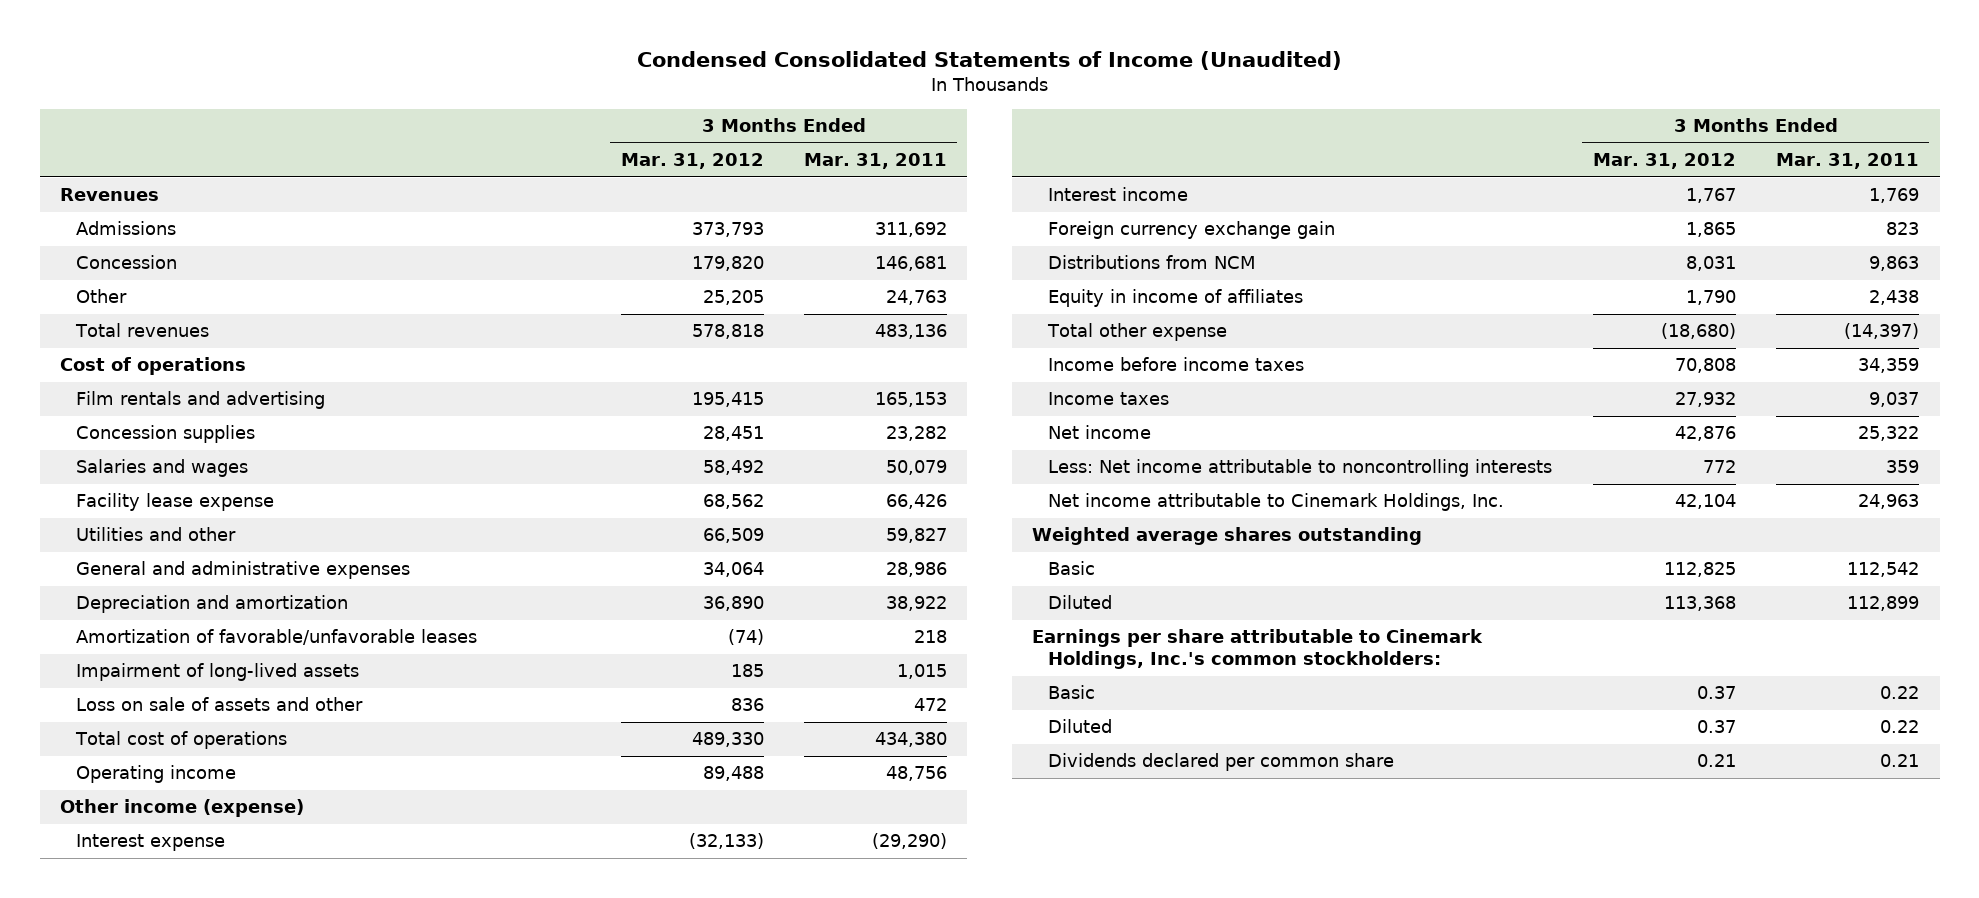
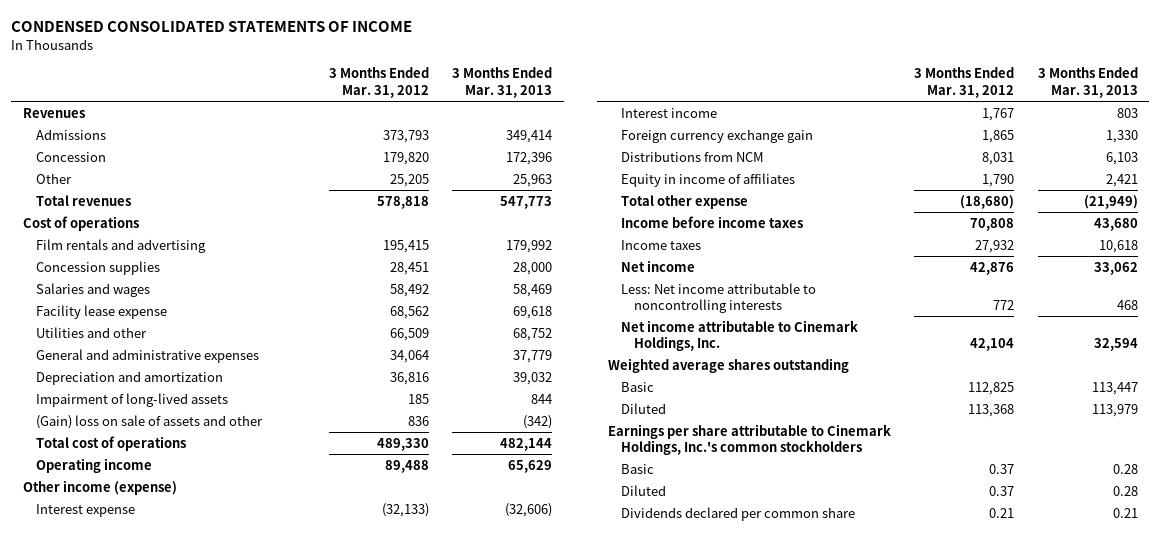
- Condensed Consolidated Statements of Income (Unaudited)
+ CONDENSED CONSOLIDATED STATEMENTS OF INCOME
- | 3 Months Ended Mar. 31, 2012 | 3 Months Ended Mar. 31, 2011
+ | 3 Months Ended Mar. 31, 2012 | 3 Months Ended Mar. 31, 2013
- Depreciation and amortization | 36,890 | 38,922
- Amortization of favorable/unfavorable leases | (74) | 218
+ Depreciation and amortization | 36,816 | 39,032
- Loss on sale of assets and other | 836 | 472
+ (Gain) loss on sale of assets and other | 836 | (342)
- Earnings per share attributable to Cinemark Holdings, Inc.'s common stockholders:
+ Earnings per share attributable to Cinemark Holdings, Inc.'s common stockholders

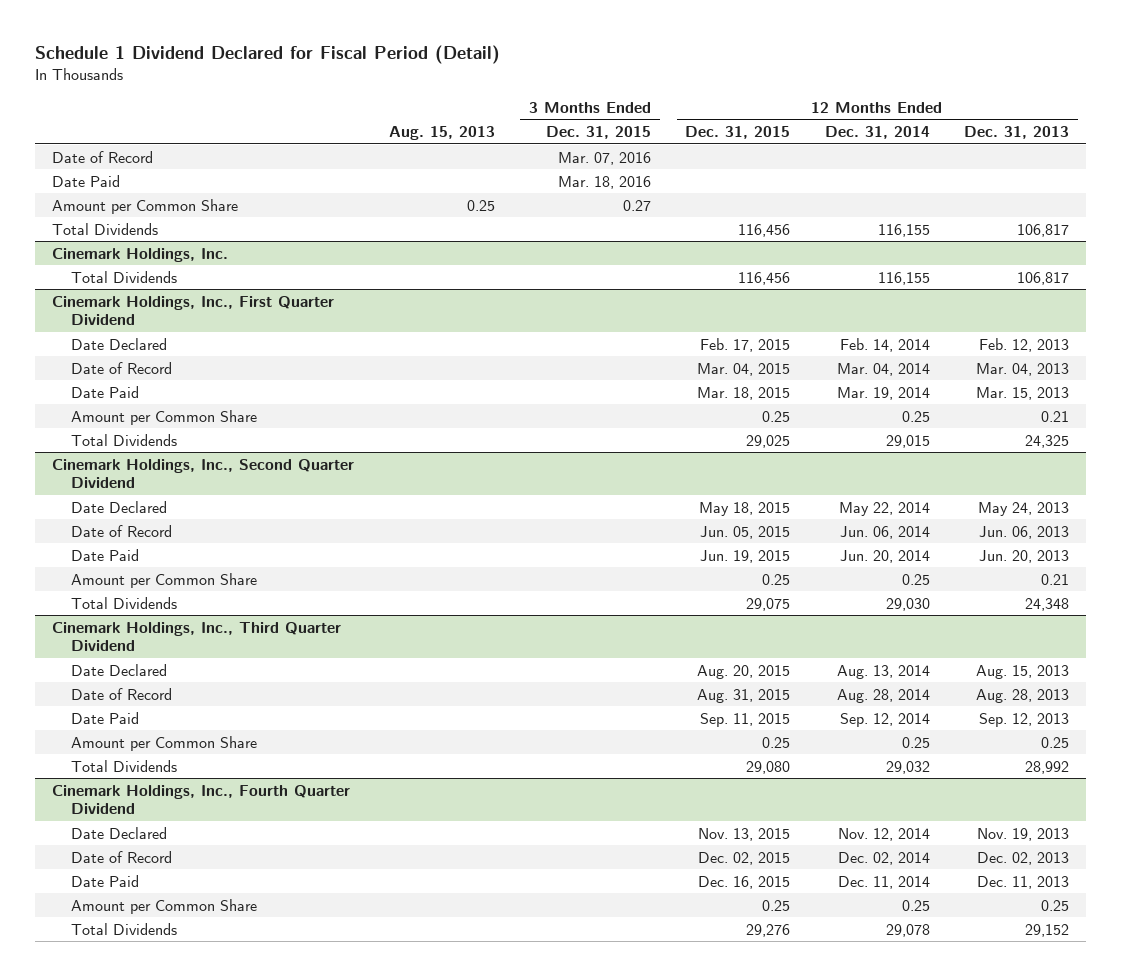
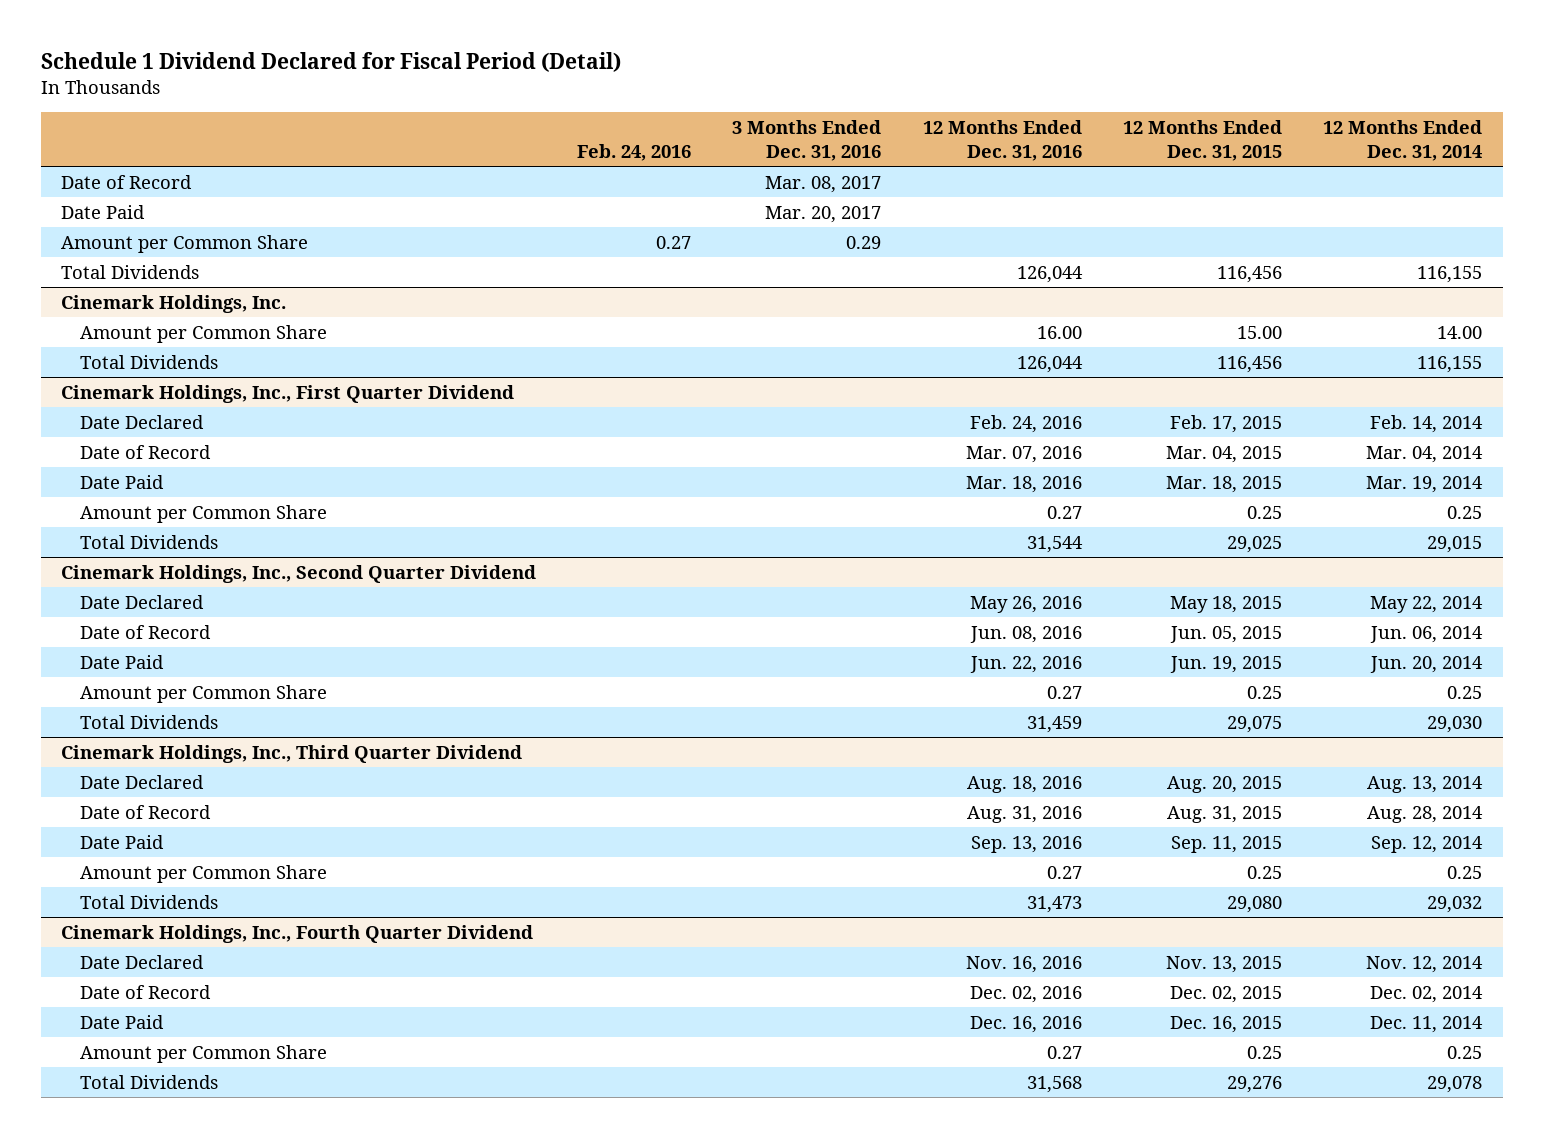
- | Aug. 15, 2013 | 3 Months Ended Dec. 31, 2015 | 12 Months Ended Dec. 31, 2015 | 12 Months Ended Dec. 31, 2014 | 12 Months Ended Dec. 31, 2013
+ | Feb. 24, 2016 | 3 Months Ended Dec. 31, 2016 | 12 Months Ended Dec. 31, 2016 | 12 Months Ended Dec. 31, 2015 | 12 Months Ended Dec. 31, 2014
@ Cinemark Holdings, Inc.
+ Amount per Common Share | | | 16.00 | 15.00 | 14.00

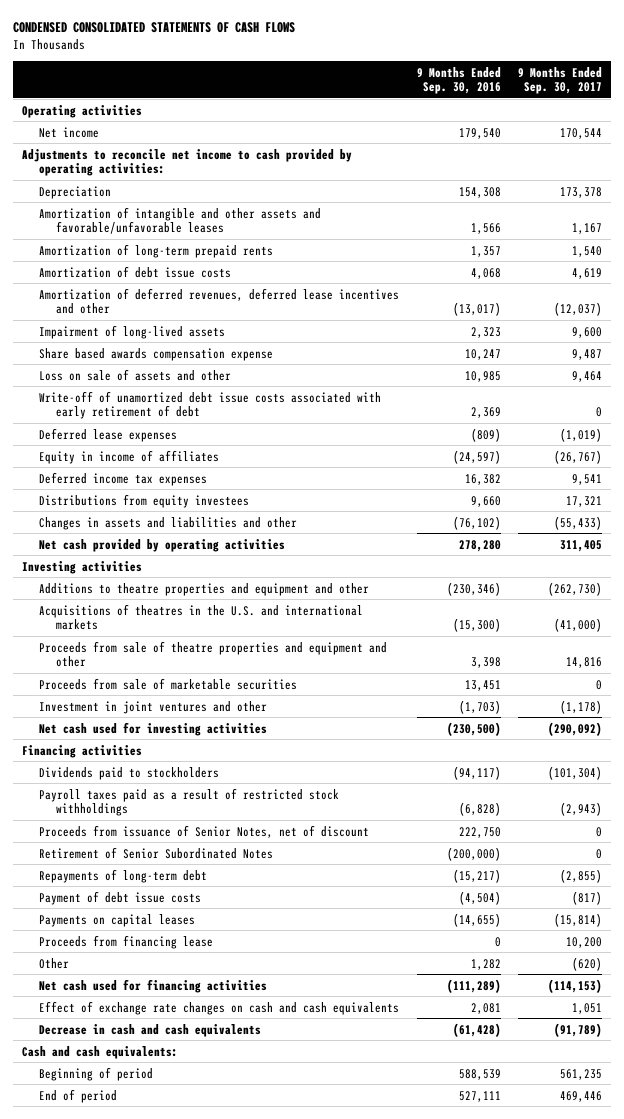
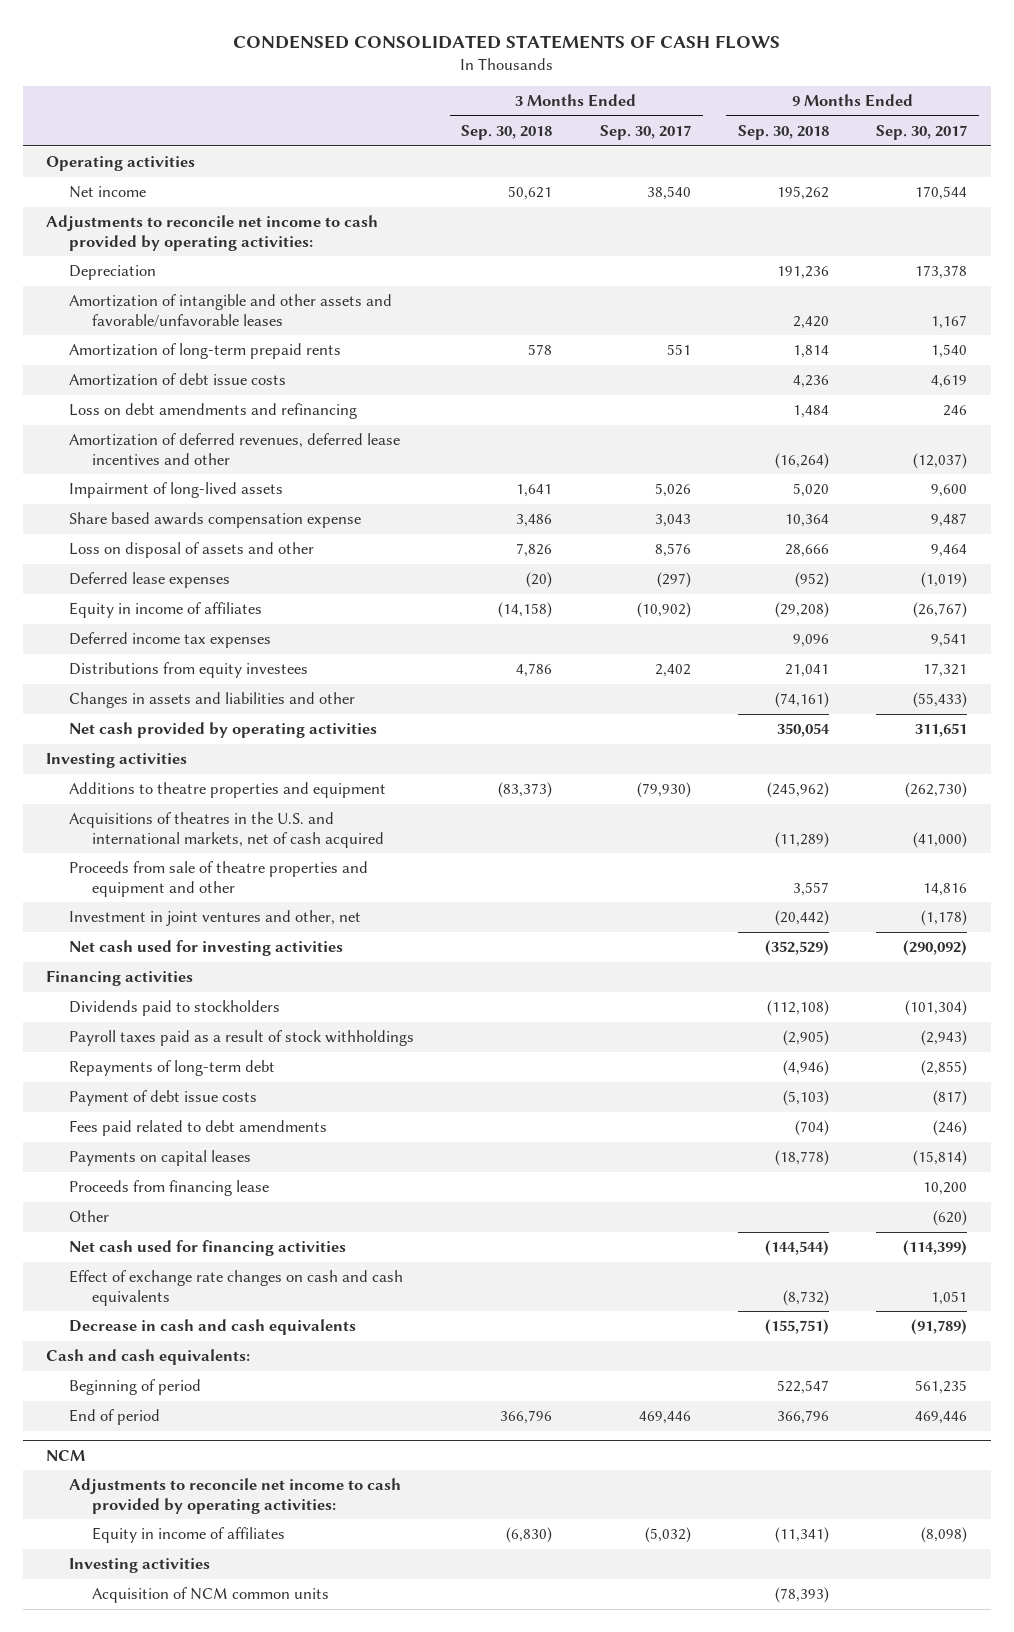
- | 9 Months Ended Sep. 30, 2016 | 9 Months Ended Sep. 30, 2017
+ | 3 Months Ended Sep. 30, 2018 | 3 Months Ended Sep. 30, 2017 | 9 Months Ended Sep. 30, 2018 | 9 Months Ended Sep. 30, 2017
+ Loss on debt amendments and refinancing | | | 1,484 | 246
- Loss on sale of assets and other | 10,985 | 9,464
- Write-off of unamortized debt issue costs associated with early retirement of debt | 2,369 | 0
+ Loss on disposal of assets and other | 7,826 | 8,576 | 28,666 | 9,464
- Net cash provided by operating activities | 278,280 | 311,405
+ Net cash provided by operating activities | | | 350,054 | 311,651
- Additions to theatre properties and equipment and other | (230,346) | (262,730)
- Acquisitions of theatres in the U.S. and international markets | (15,300) | (41,000)
+ Additions to theatre properties and equipment | (83,373) | (79,930) | (245,962) | (262,730)
+ Acquisitions of theatres in the U.S. and international markets, net of cash acquired | | | (11,289) | (41,000)
- Proceeds from sale of marketable securities | 13,451 | 0
- Investment in joint ventures and other | (1,703) | (1,178)
+ Investment in joint ventures and other, net | | | (20,442) | (1,178)
- Payroll taxes paid as a result of restricted stock withholdings | (6,828) | (2,943)
- Proceeds from issuance of Senior Notes, net of discount | 222,750 | 0
- Retirement of Senior Subordinated Notes | (200,000) | 0
+ Payroll taxes paid as a result of stock withholdings | | | (2,905) | (2,943)
+ Fees paid related to debt amendments | | | (704) | (246)
- Net cash used for financing activities | (111,289) | (114,153)
+ Net cash used for financing activities | | | (144,544) | (114,399)
+ NCM
+ Adjustments to reconcile net income to cash provided by operating activities:
+ Equity in income of affiliates | (6,830) | (5,032) | (11,341) | (8,098)
+ Investing activities
+ Acquisition of NCM common units | | | (78,393) |

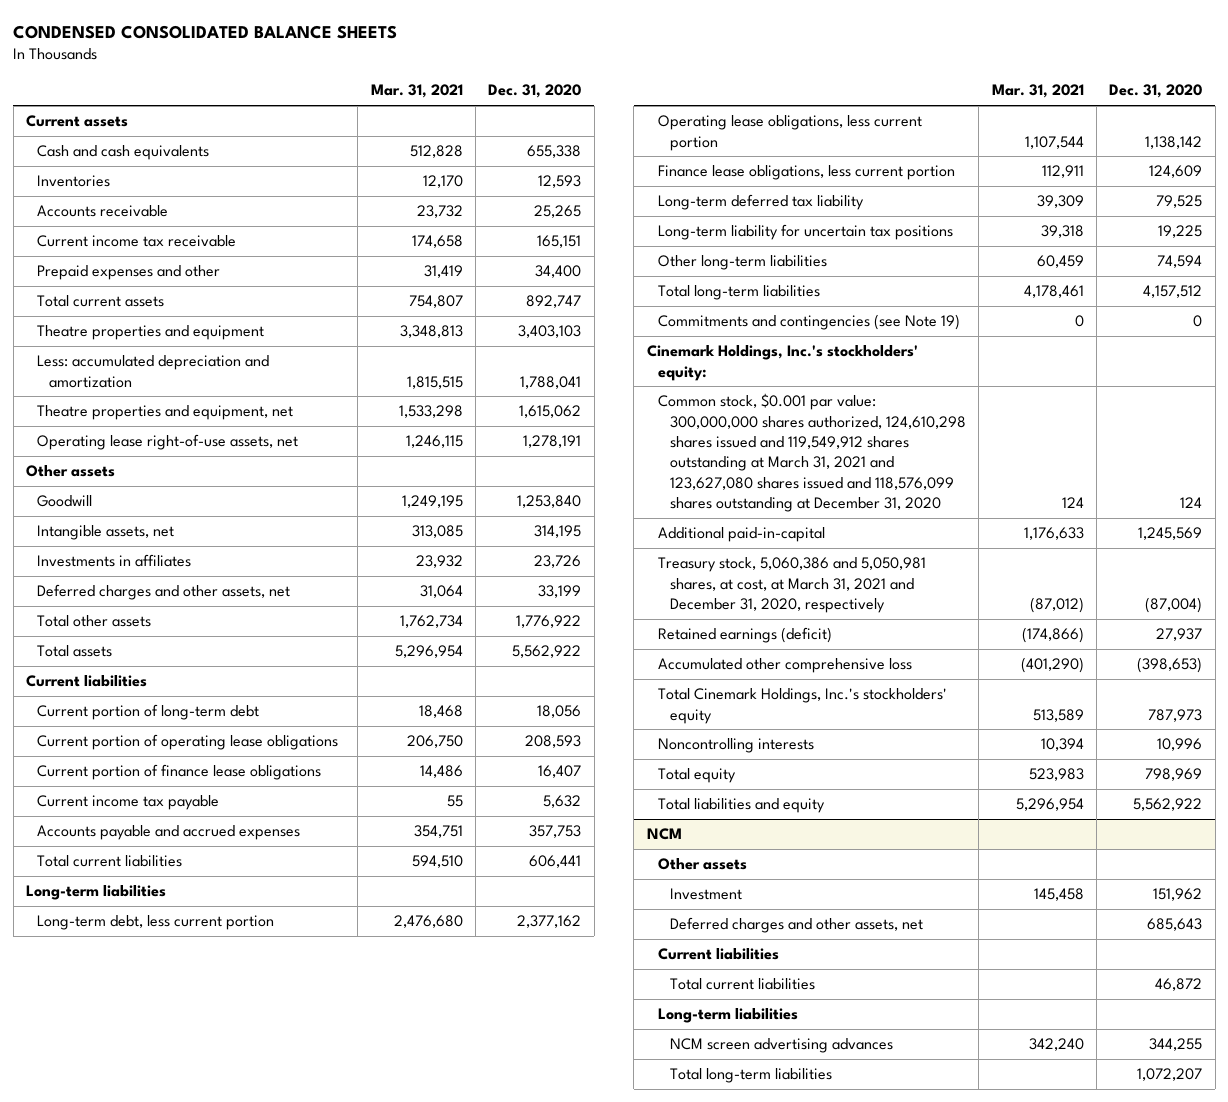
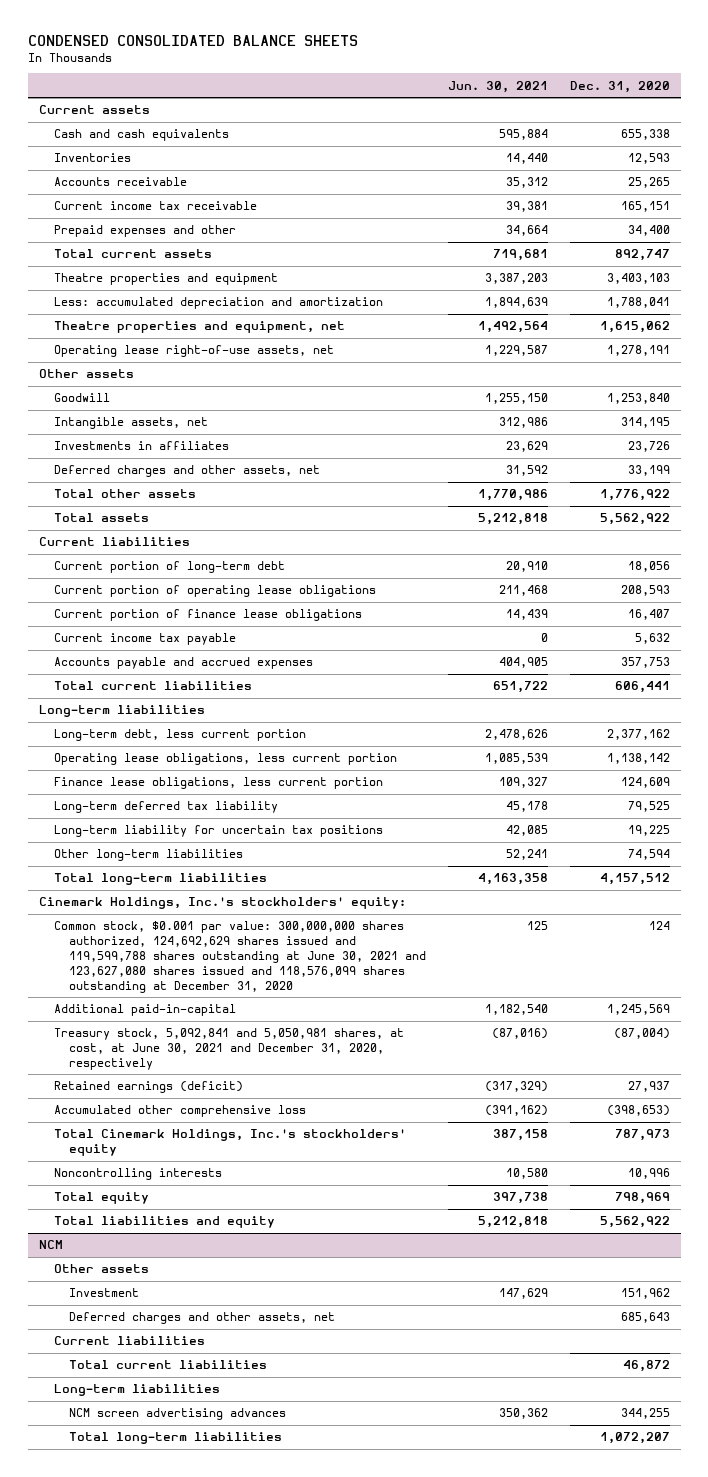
- | Mar. 31, 2021 | Dec. 31, 2020
+ | Jun. 30, 2021 | Dec. 31, 2020
- Commitments and contingencies (see Note 19) | 0 | 0
- Common stock, $0.001 par value: 300,000,000 shares authorized, 124,610,298 shares issued and 119,549,912 shares outstanding at March 31, 2021 and 123,627,080 shares issued and 118,576,099 shares outstanding at December 31, 2020 | 124 | 124
+ Common stock, $0.001 par value: 300,000,000 shares authorized, 124,692,629 shares issued and 119,599,788 shares outstanding at June 30, 2021 and 123,627,080 shares issued and 118,576,099 shares outstanding at December 31, 2020 | 125 | 124
- Treasury stock, 5,060,386 and 5,050,981 shares, at cost, at March 31, 2021 and December 31, 2020, respectively | (87,012) | (87,004)
+ Treasury stock, 5,092,841 and 5,050,981 shares, at cost, at June 30, 2021 and December 31, 2020, respectively | (87,016) | (87,004)

